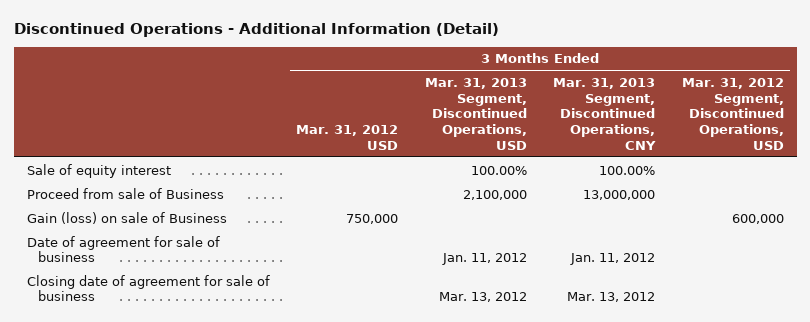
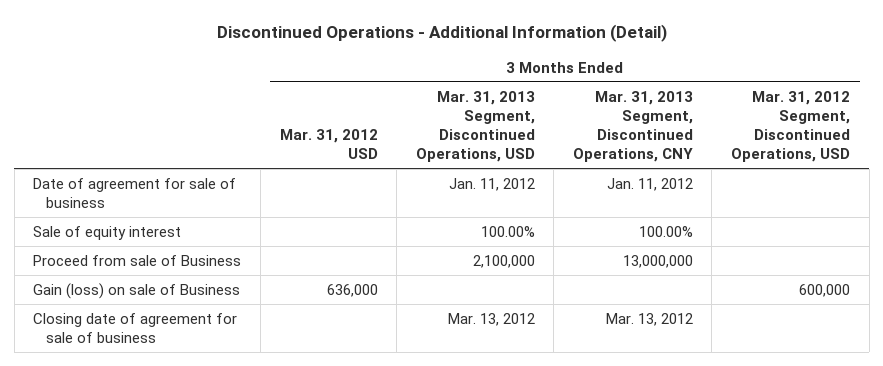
moved up: Date of agreement for sale of business | | Jan. 11, 2012 | Jan. 11, 2012 |
- Gain (loss) on sale of Business | 750,000 | | | 600,000
+ Gain (loss) on sale of Business | 636,000 | | | 600,000

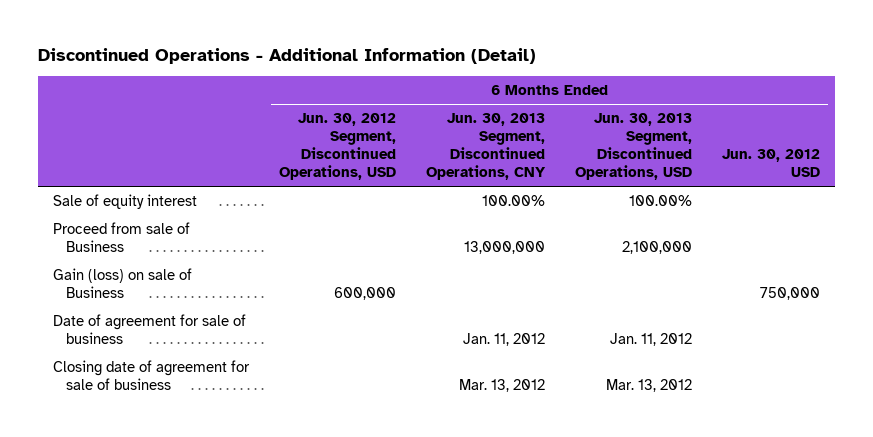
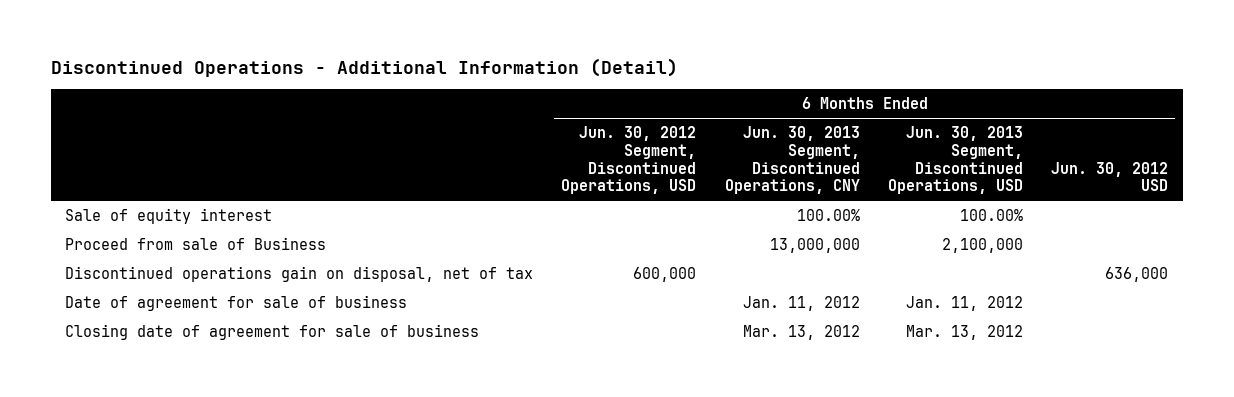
- Gain (loss) on sale of Business | 600,000 | | | 750,000
+ Discontinued operations gain on disposal, net of tax | 600,000 | | | 636,000

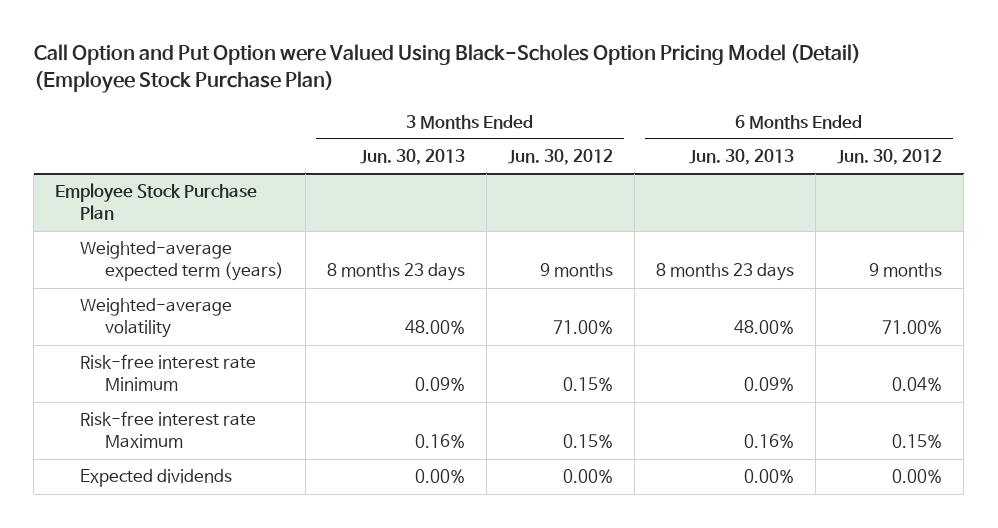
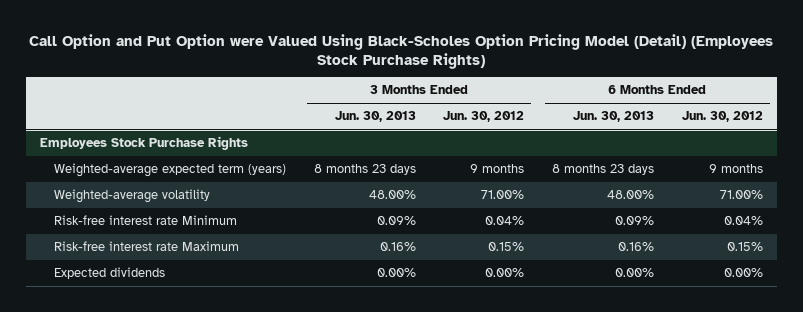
- Call Option and Put Option were Valued Using Black-Scholes Option Pricing Model (Detail) (Employee Stock Purchase Plan)
+ Call Option and Put Option were Valued Using Black-Scholes Option Pricing Model (Detail) (Employees Stock Purchase Rights)
- Employee Stock Purchase Plan
+ Employees Stock Purchase Rights
- Risk-free interest rate Minimum | 0.09% | 0.15% | 0.09% | 0.04%
+ Risk-free interest rate Minimum | 0.09% | 0.04% | 0.09% | 0.04%

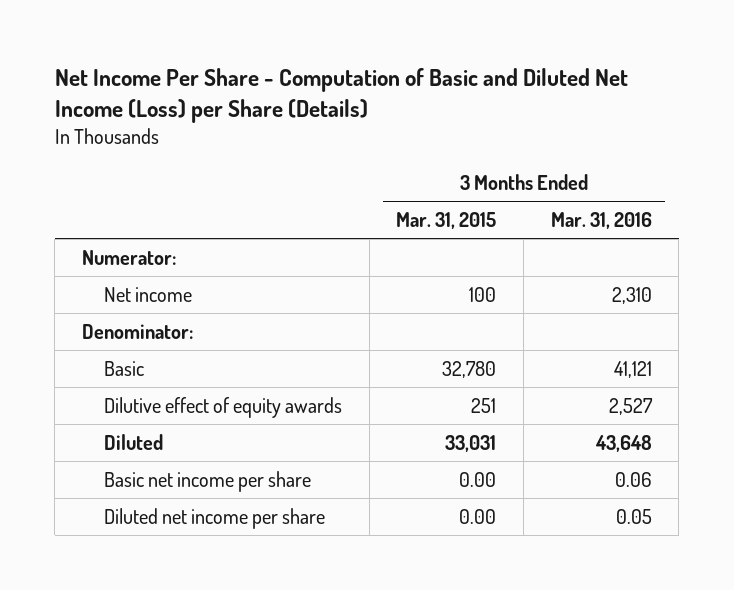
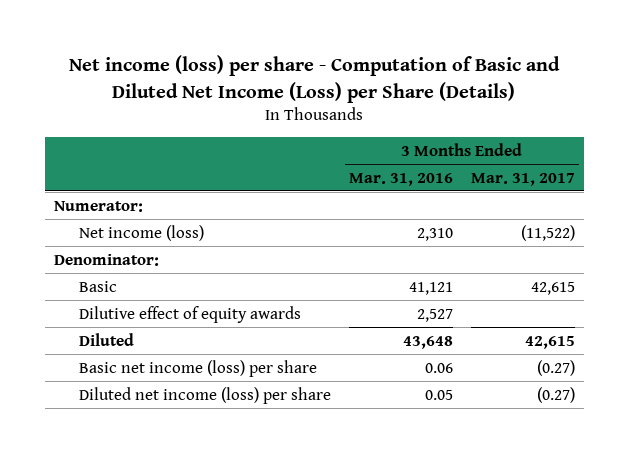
- Net Income Per Share - Computation of Basic and Diluted Net Income (Loss) per Share (Details)
+ Net income (loss) per share - Computation of Basic and Diluted Net Income (Loss) per Share (Details)
- | 3 Months Ended Mar. 31, 2015 | 3 Months Ended Mar. 31, 2016
+ | 3 Months Ended Mar. 31, 2016 | 3 Months Ended Mar. 31, 2017
- Net income | 100 | 2,310
+ Net income (loss) | 2,310 | (11,522)
- Basic net income per share | 0.00 | 0.06
- Diluted net income per share | 0.00 | 0.05
+ Basic net income (loss) per share | 0.06 | (0.27)
+ Diluted net income (loss) per share | 0.05 | (0.27)

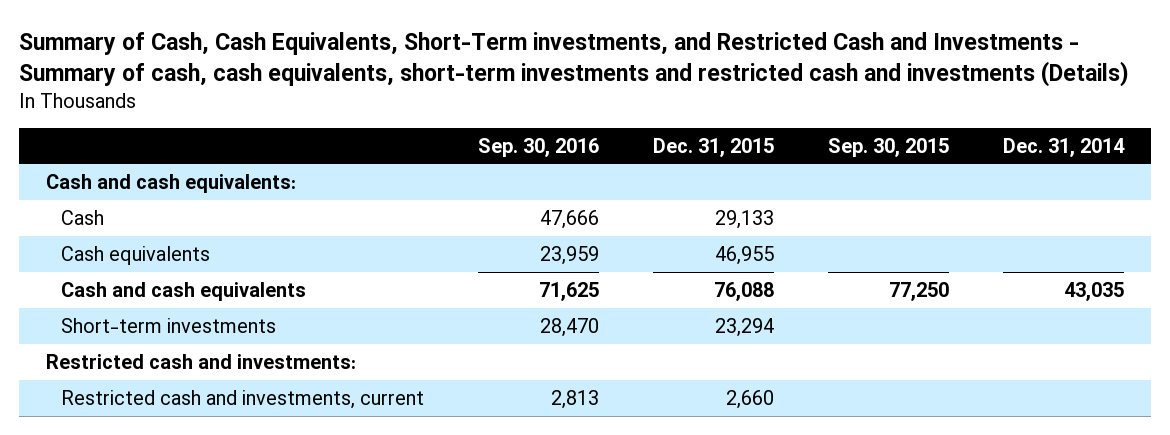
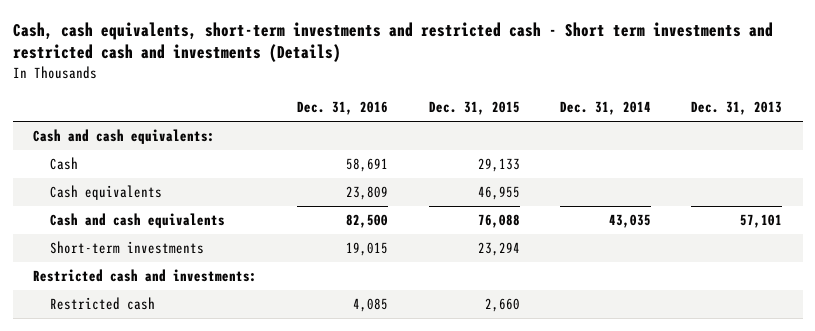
- Summary of Cash, Cash Equivalents, Short-Term investments, and Restricted Cash and Investments - Summary of cash, cash equivalents, short-term investments and restricted cash and investments (Details)
+ Cash, cash equivalents, short-term investments and restricted cash - Short term investments and restricted cash and investments (Details)
- | Sep. 30, 2016 | Dec. 31, 2015 | Sep. 30, 2015 | Dec. 31, 2014
+ | Dec. 31, 2016 | Dec. 31, 2015 | Dec. 31, 2014 | Dec. 31, 2013
- Restricted cash and investments, current | 2,813 | 2,660 | |
+ Restricted cash | 4,085 | 2,660 | |

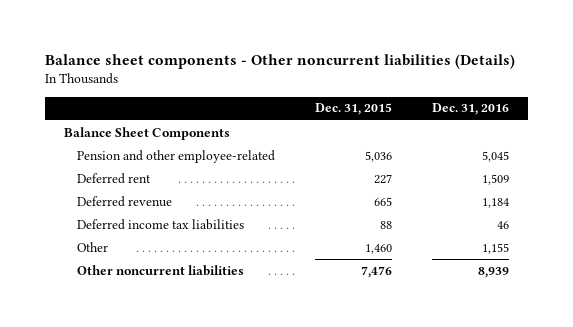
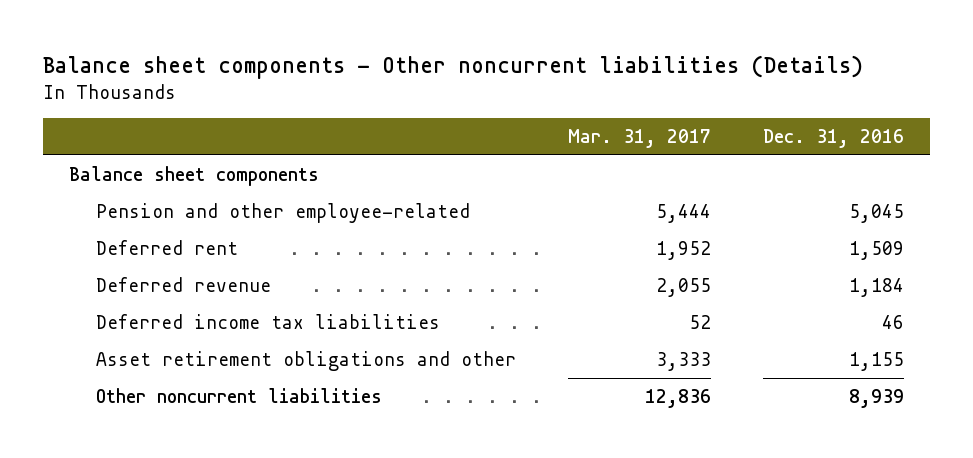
- | Dec. 31, 2015 | Dec. 31, 2016
+ | Mar. 31, 2017 | Dec. 31, 2016
- Balance Sheet Components
+ Balance sheet components
- Other | 1,460 | 1,155
+ Asset retirement obligations and other | 3,333 | 1,155

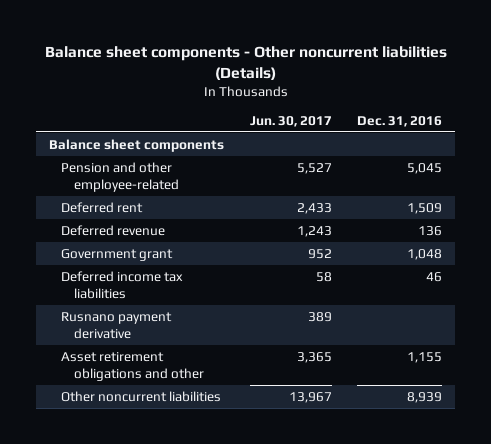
- | Mar. 31, 2017 | Dec. 31, 2016
+ | Jun. 30, 2017 | Dec. 31, 2016
- Deferred revenue | 2,055 | 1,184
+ Deferred revenue | 1,243 | 136
+ Government grant | 952 | 1,048
+ Rusnano payment derivative | 389 |

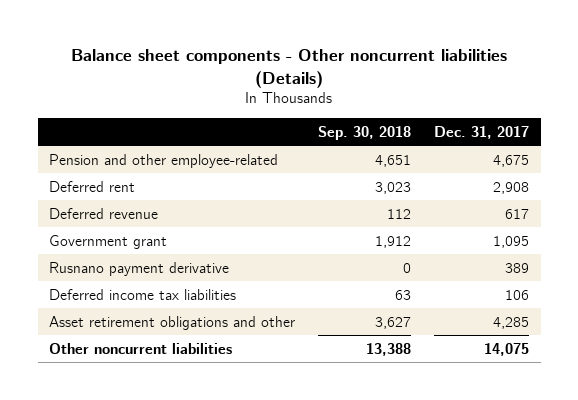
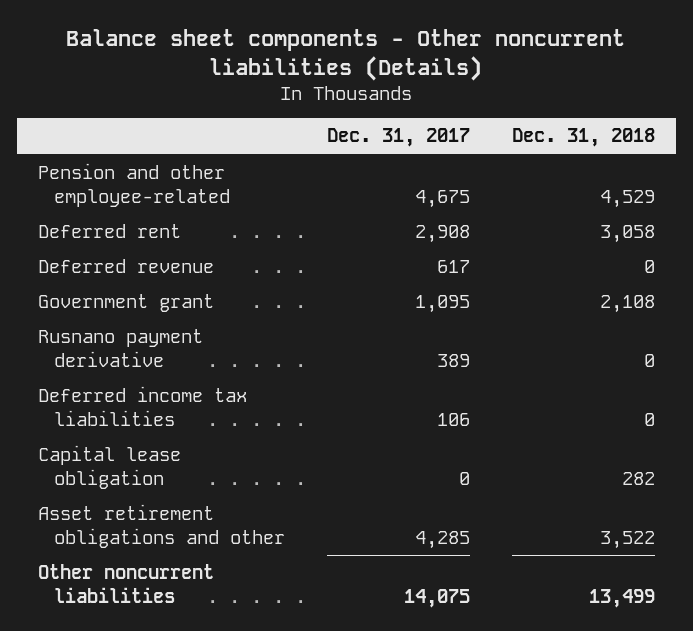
- | Sep. 30, 2018 | Dec. 31, 2017
+ | Dec. 31, 2017 | Dec. 31, 2018
+ Capital lease obligation | 0 | 282

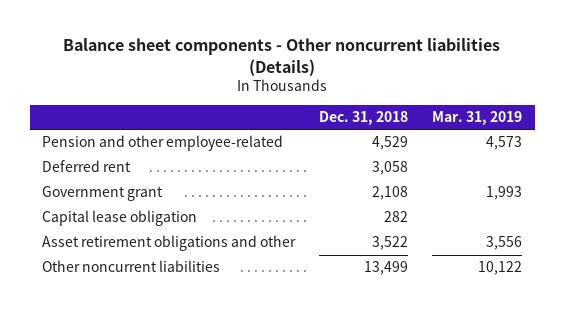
- | Dec. 31, 2017 | Dec. 31, 2018
+ | Dec. 31, 2018 | Mar. 31, 2019
- Deferred revenue | 617 | 0
- Rusnano payment derivative | 389 | 0
- Deferred income tax liabilities | 106 | 0

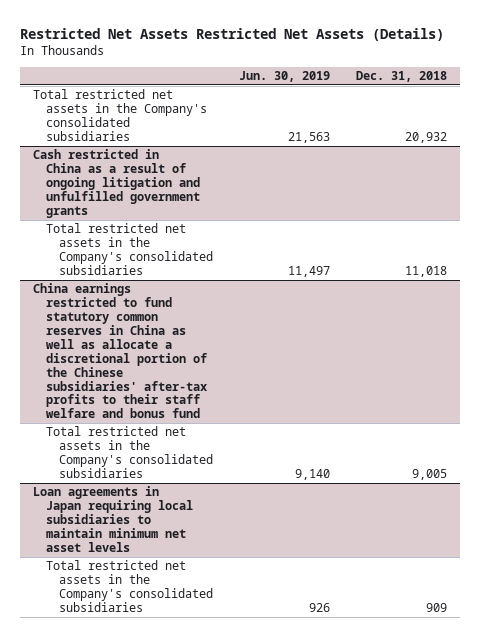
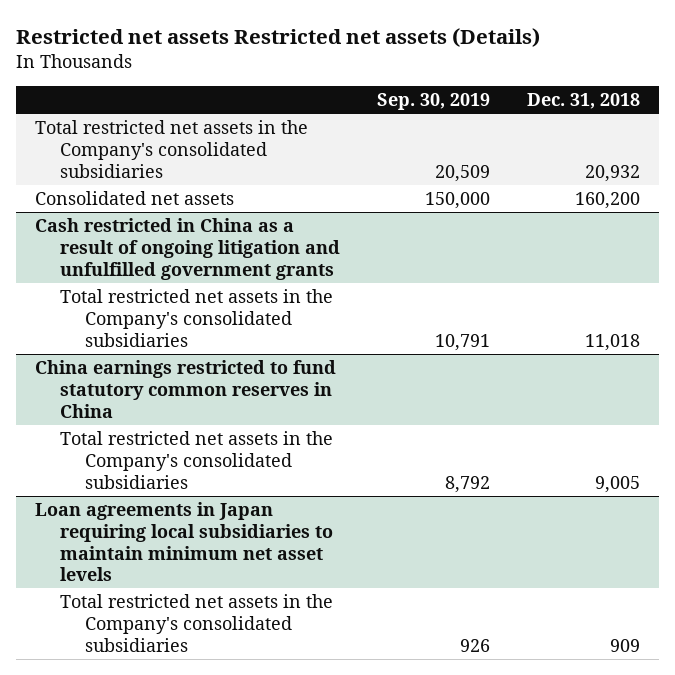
- Restricted Net Assets Restricted Net Assets (Details)
+ Restricted net assets Restricted net assets (Details)
- | Jun. 30, 2019 | Dec. 31, 2018
+ | Sep. 30, 2019 | Dec. 31, 2018
+ Consolidated net assets | 150,000 | 160,200
- China earnings restricted to fund statutory common reserves in China as well as allocate a discretional portion of the Chinese subsidiaries' after-tax profits to their staff welfare and bonus fund
+ China earnings restricted to fund statutory common reserves in China

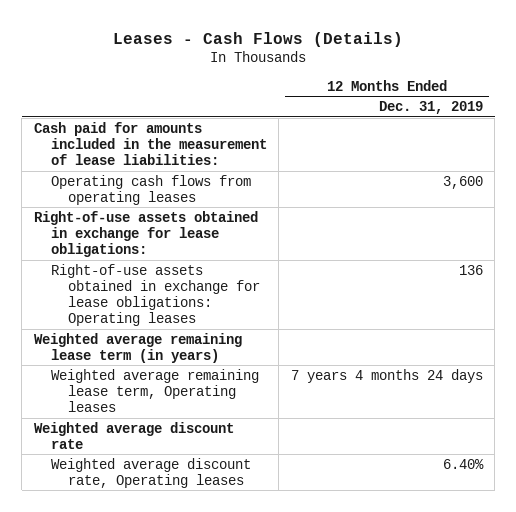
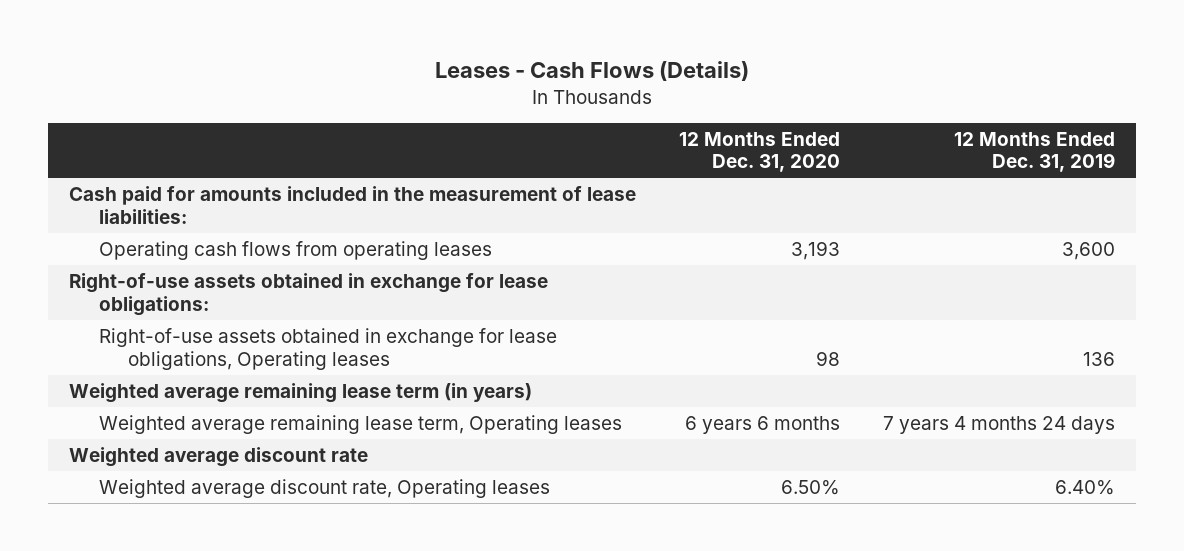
- | 12 Months Ended Dec. 31, 2019
+ | 12 Months Ended Dec. 31, 2020 | 12 Months Ended Dec. 31, 2019
- Right-of-use assets obtained in exchange for lease obligations: Operating leases | 136
+ Right-of-use assets obtained in exchange for lease obligations, Operating leases | 98 | 136

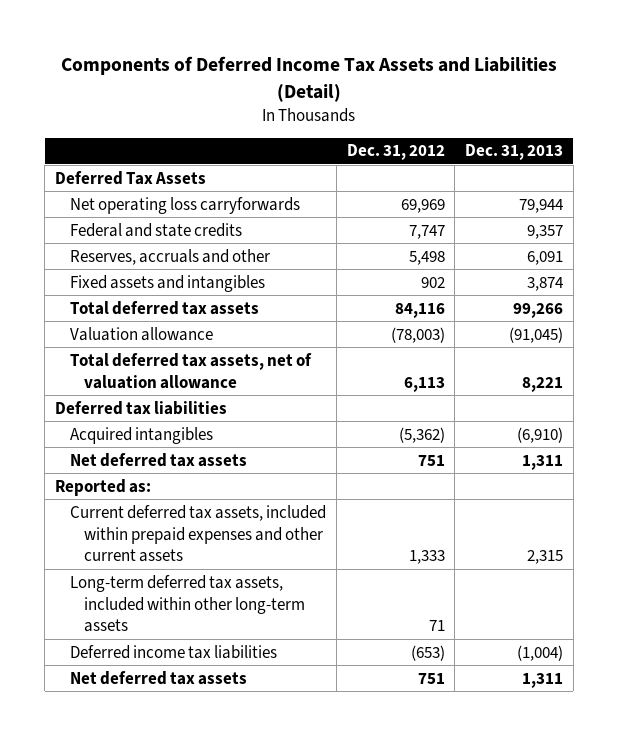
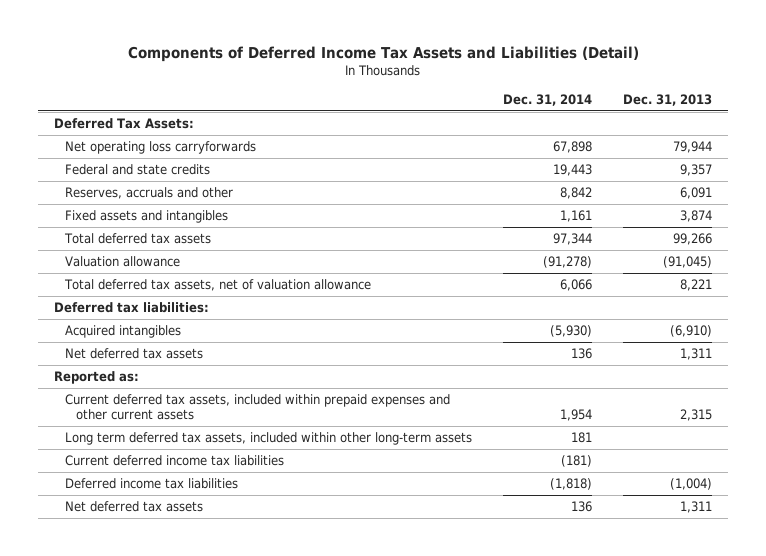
- | Dec. 31, 2012 | Dec. 31, 2013
+ | Dec. 31, 2014 | Dec. 31, 2013
- Deferred Tax Assets
+ Deferred Tax Assets:
- Deferred tax liabilities
+ Deferred tax liabilities:
- Long-term deferred tax assets, included within other long-term assets | 71 |
+ Long term deferred tax assets, included within other long-term assets | 181 |
+ Current deferred income tax liabilities | (181) |

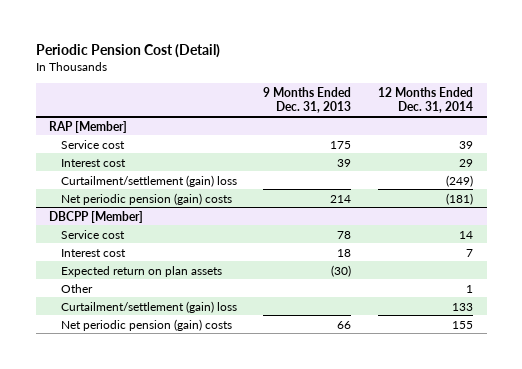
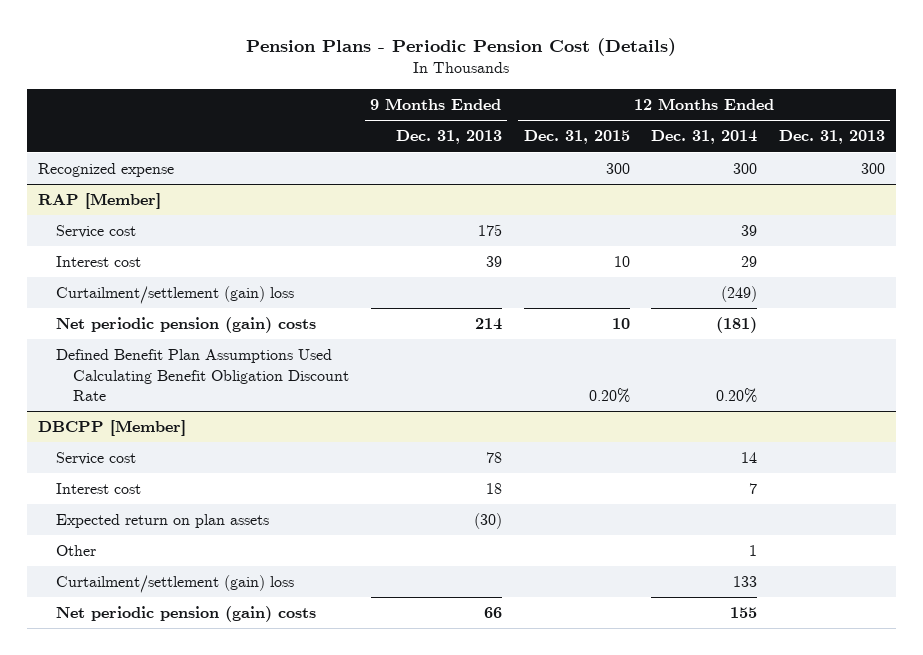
- Periodic Pension Cost (Detail)
+ Pension Plans - Periodic Pension Cost (Details)
- | 9 Months Ended Dec. 31, 2013 | 12 Months Ended Dec. 31, 2014
+ | 9 Months Ended Dec. 31, 2013 | 12 Months Ended Dec. 31, 2015 | 12 Months Ended Dec. 31, 2014 | 12 Months Ended Dec. 31, 2013
+ Recognized expense | | 300 | 300 | 300
@ RAP [Member]
+ Defined Benefit Plan Assumptions Used Calculating Benefit Obligation Discount Rate | | 0.20% | 0.20% |

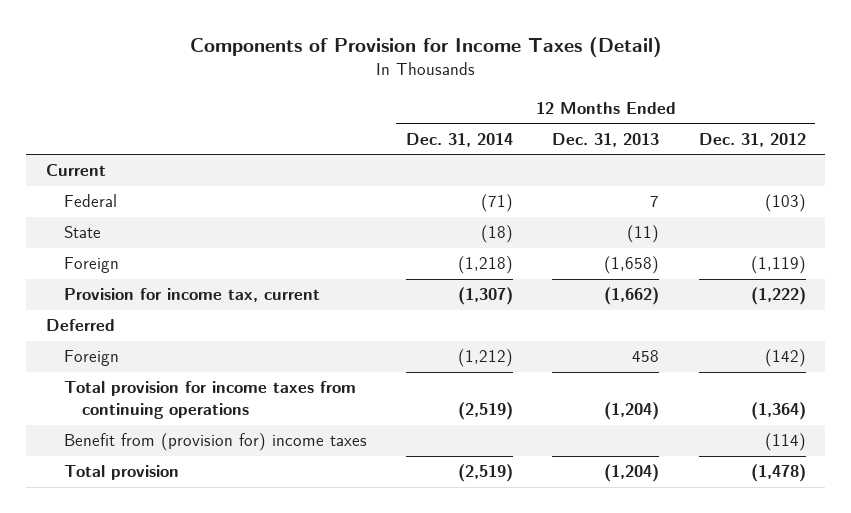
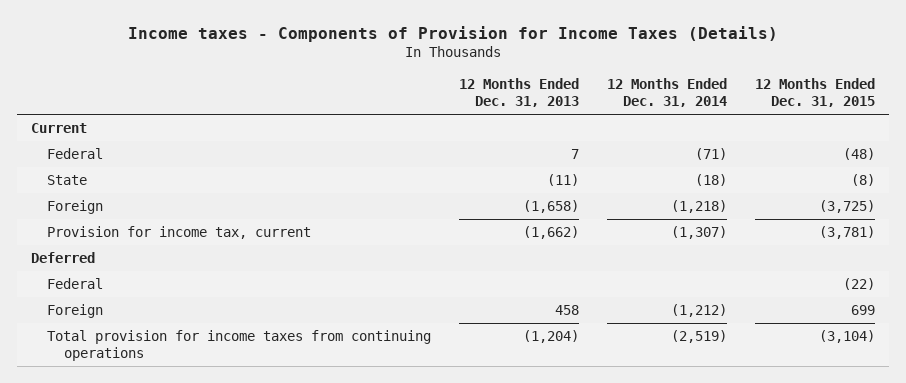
- Components of Provision for Income Taxes (Detail)
+ Income taxes - Components of Provision for Income Taxes (Details)
- | 12 Months Ended Dec. 31, 2014 | 12 Months Ended Dec. 31, 2013 | 12 Months Ended Dec. 31, 2012
+ | 12 Months Ended Dec. 31, 2013 | 12 Months Ended Dec. 31, 2014 | 12 Months Ended Dec. 31, 2015
+ Federal | | | (22)
- Benefit from (provision for) income taxes | | | (114)
- Total provision | (2,519) | (1,204) | (1,478)

